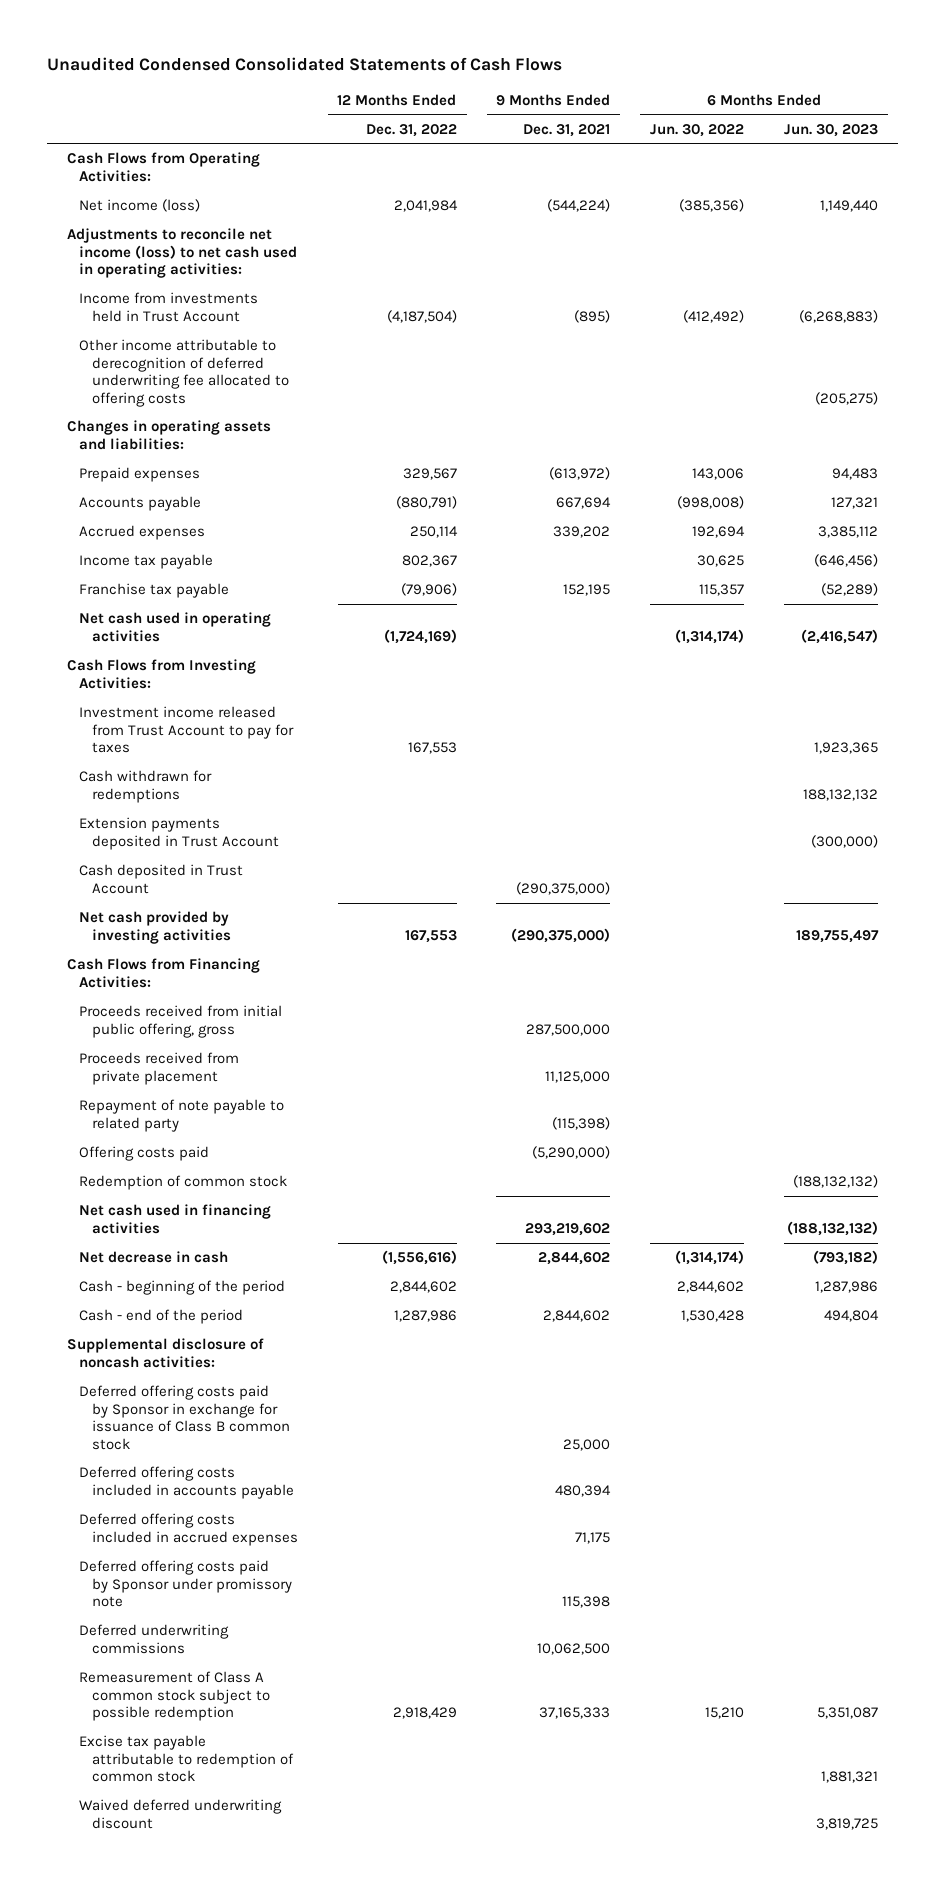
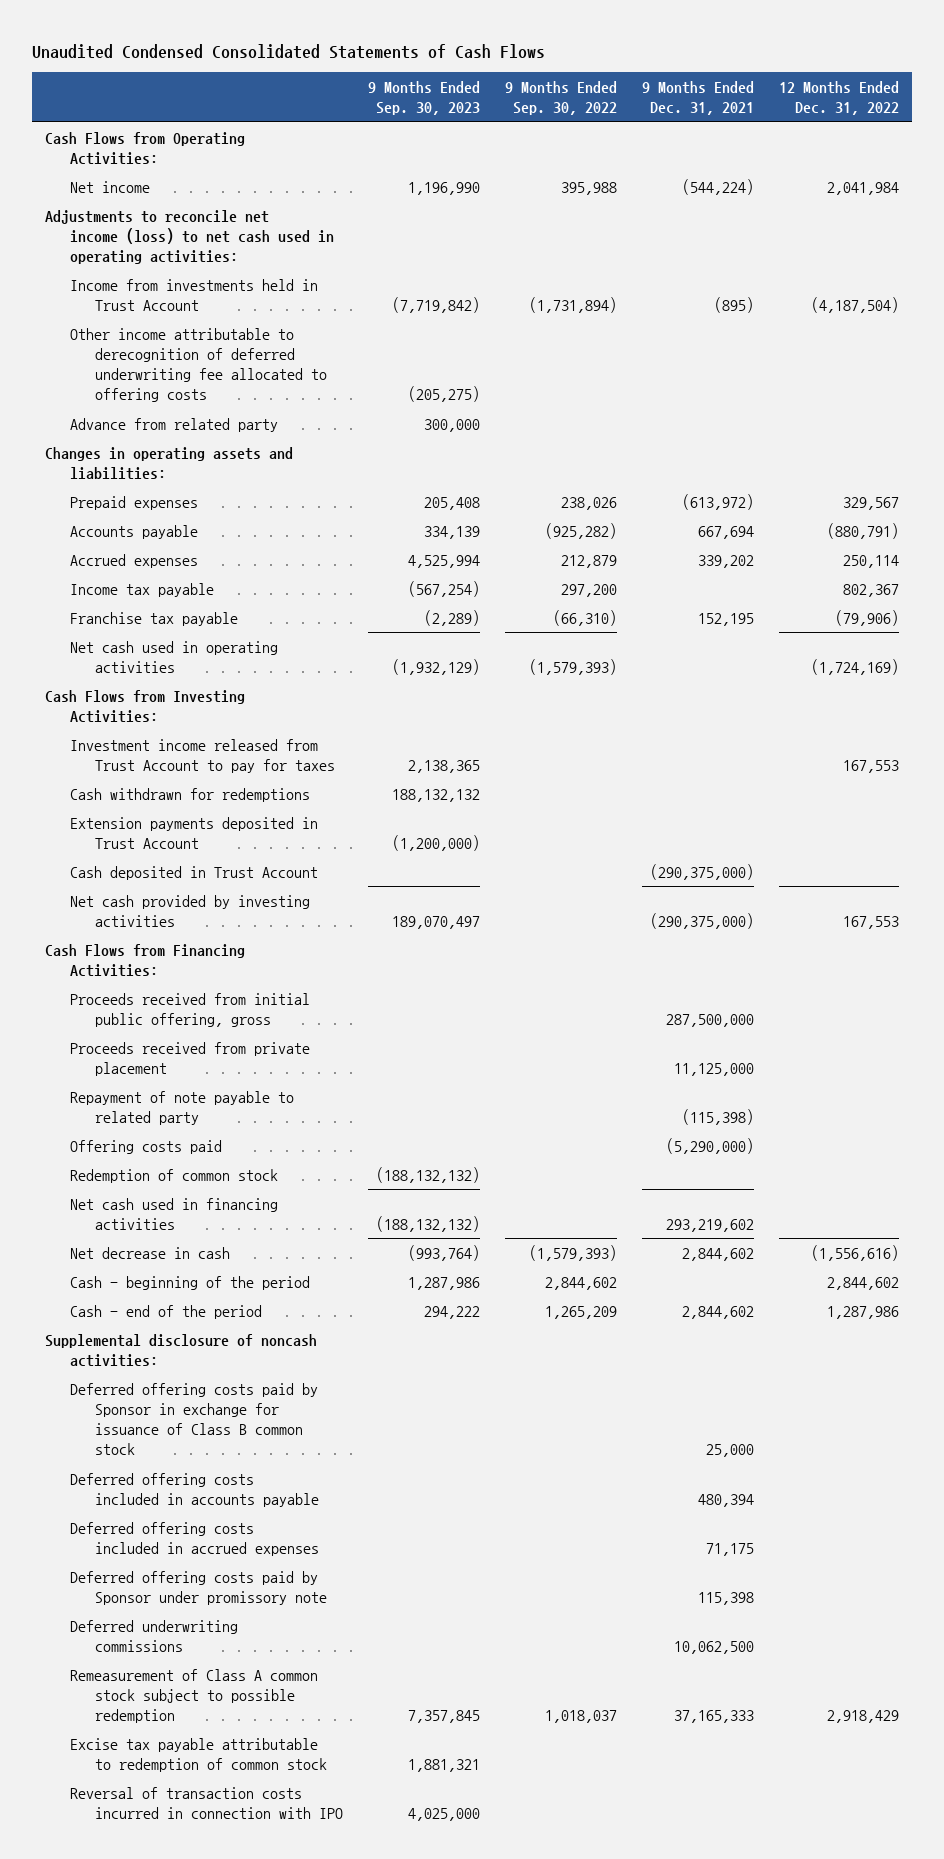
- | 12 Months Ended Dec. 31, 2022 | 9 Months Ended Dec. 31, 2021 | 6 Months Ended Jun. 30, 2022 | 6 Months Ended Jun. 30, 2023
+ | 9 Months Ended Sep. 30, 2023 | 9 Months Ended Sep. 30, 2022 | 9 Months Ended Dec. 31, 2021 | 12 Months Ended Dec. 31, 2022
- Net income (loss) | 2,041,984 | (544,224) | (385,356) | 1,149,440
+ Net income | 1,196,990 | 395,988 | (544,224) | 2,041,984
+ Advance from related party | 300,000 | | |
- Waived deferred underwriting discount | | | | 3,819,725
+ Reversal of transaction costs incurred in connection with IPO | 4,025,000 | | |

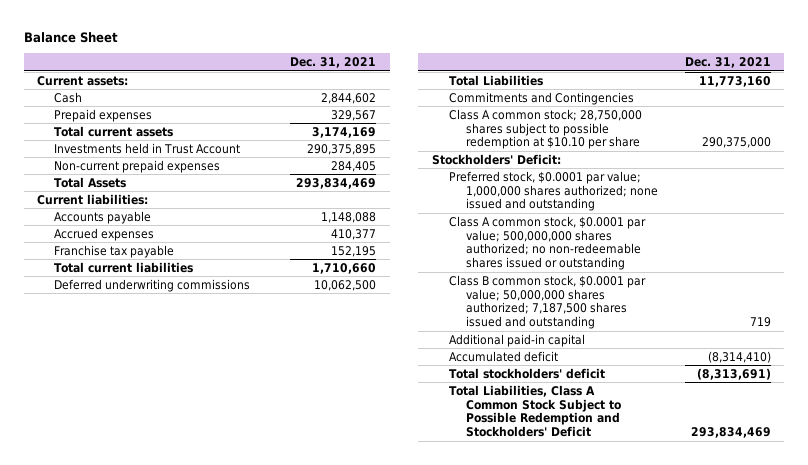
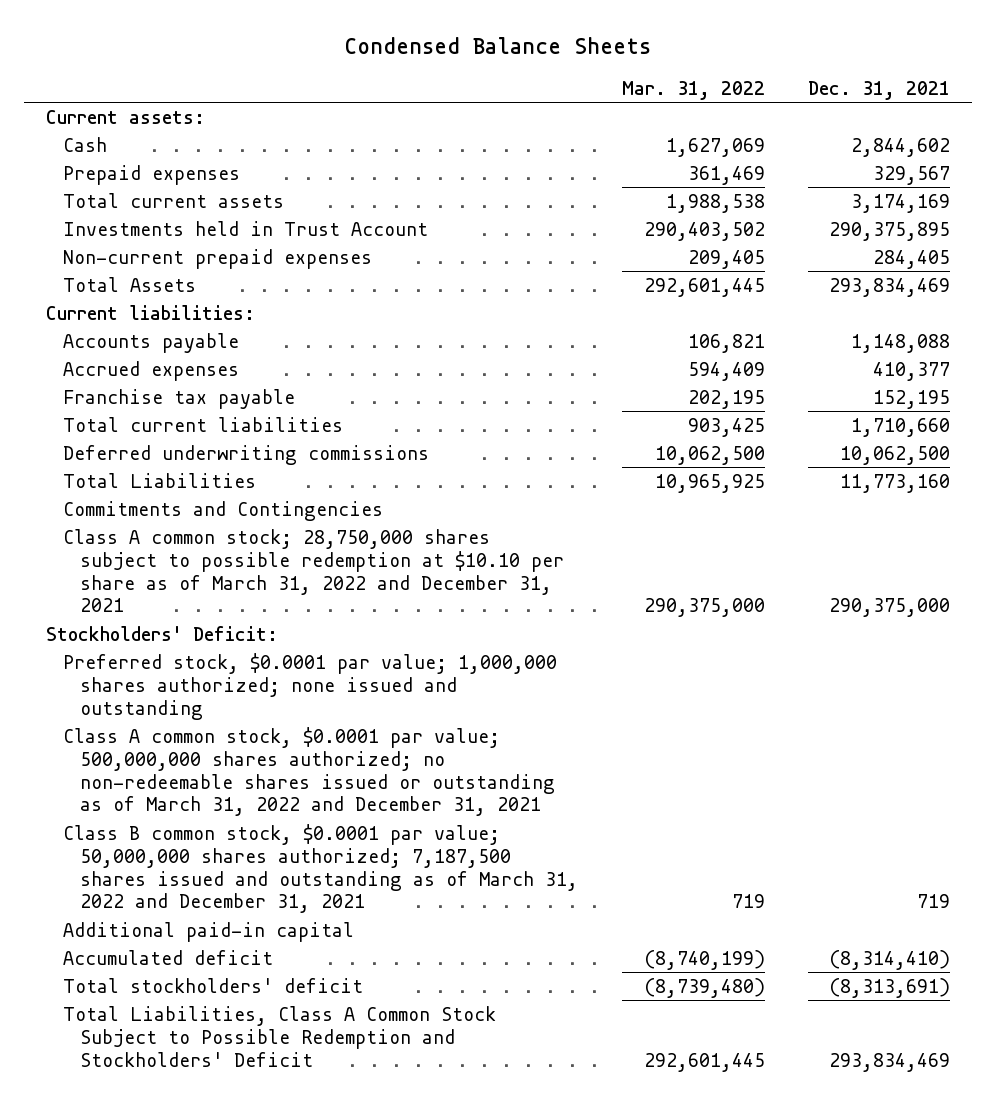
- Balance Sheet
+ Condensed Balance Sheets
- | Dec. 31, 2021
+ | Mar. 31, 2022 | Dec. 31, 2021
- Class A common stock; 28,750,000 shares subject to possible redemption at $10.10 per share | 290,375,000
+ Class A common stock; 28,750,000 shares subject to possible redemption at $10.10 per share as of March 31, 2022 and December 31, 2021 | 290,375,000 | 290,375,000
- Class A common stock, $0.0001 par value; 500,000,000 shares authorized; no non-redeemable shares issued or outstanding
- Class B common stock, $0.0001 par value; 50,000,000 shares authorized; 7,187,500 shares issued and outstanding | 719
+ Class A common stock, $0.0001 par value; 500,000,000 shares authorized; no non-redeemable shares issued or outstanding as of March 31, 2022 and December 31, 2021
+ Class B common stock, $0.0001 par value; 50,000,000 shares authorized; 7,187,500 shares issued and outstanding as of March 31, 2022 and December 31, 2021 | 719 | 719

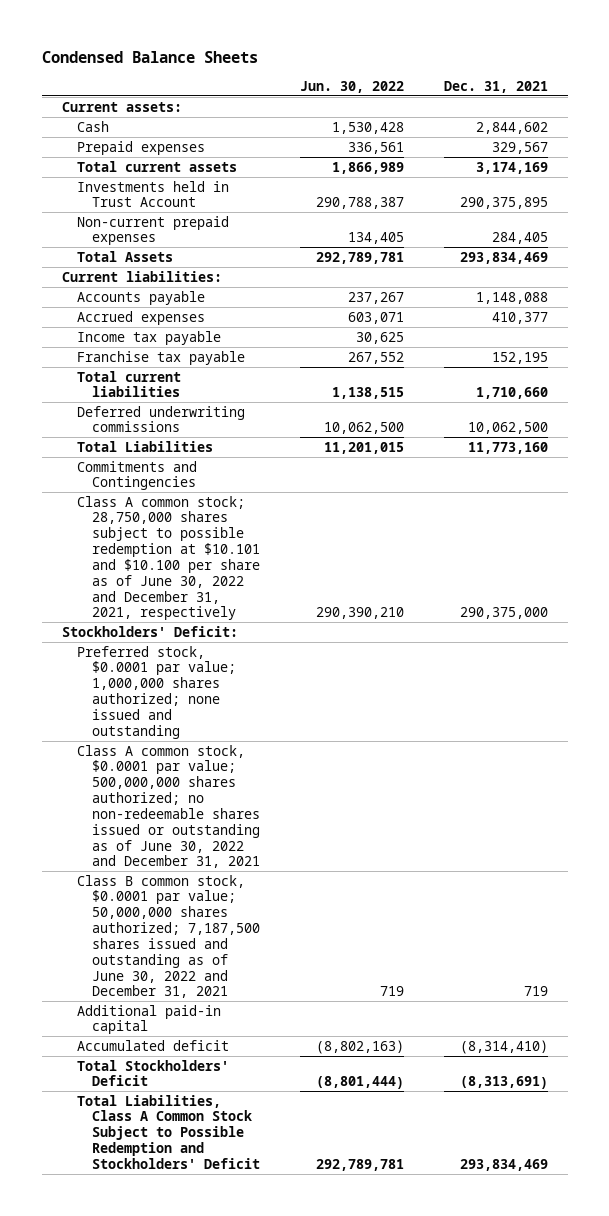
- | Mar. 31, 2022 | Dec. 31, 2021
+ | Jun. 30, 2022 | Dec. 31, 2021
+ Income tax payable | 30,625 |
- Class A common stock; 28,750,000 shares subject to possible redemption at $10.10 per share as of March 31, 2022 and December 31, 2021 | 290,375,000 | 290,375,000
+ Class A common stock; 28,750,000 shares subject to possible redemption at $10.101 and $10.100 per share as of June 30, 2022 and December 31, 2021, respectively | 290,390,210 | 290,375,000
- Class A common stock, $0.0001 par value; 500,000,000 shares authorized; no non-redeemable shares issued or outstanding as of March 31, 2022 and December 31, 2021
- Class B common stock, $0.0001 par value; 50,000,000 shares authorized; 7,187,500 shares issued and outstanding as of March 31, 2022 and December 31, 2021 | 719 | 719
+ Class A common stock, $0.0001 par value; 500,000,000 shares authorized; no non-redeemable shares issued or outstanding as of June 30, 2022 and December 31, 2021
+ Class B common stock, $0.0001 par value; 50,000,000 shares authorized; 7,187,500 shares issued and outstanding as of June 30, 2022 and December 31, 2021 | 719 | 719
- Total stockholders' deficit | (8,739,480) | (8,313,691)
+ Total Stockholders' Deficit | (8,801,444) | (8,313,691)

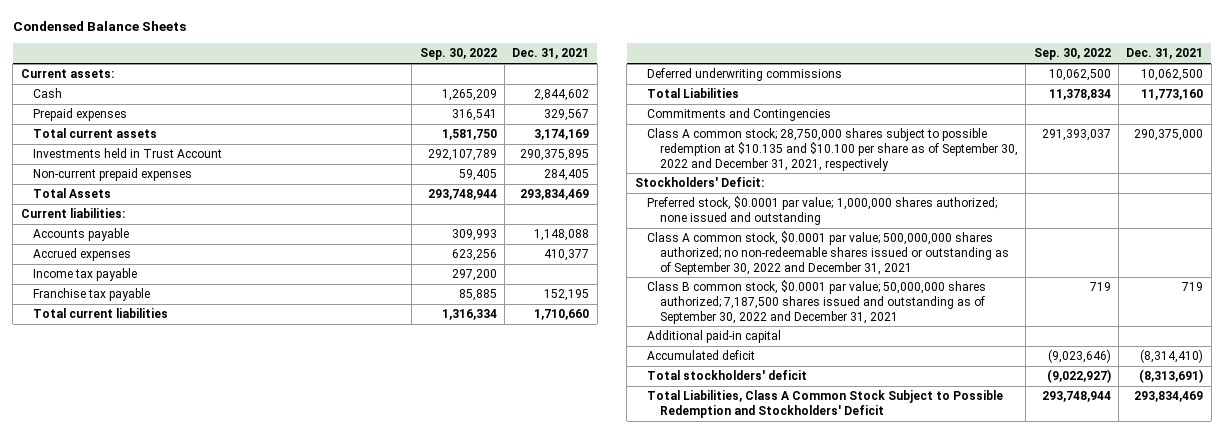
- | Jun. 30, 2022 | Dec. 31, 2021
+ | Sep. 30, 2022 | Dec. 31, 2021
- Class A common stock; 28,750,000 shares subject to possible redemption at $10.101 and $10.100 per share as of June 30, 2022 and December 31, 2021, respectively | 290,390,210 | 290,375,000
+ Class A common stock; 28,750,000 shares subject to possible redemption at $10.135 and $10.100 per share as of September 30, 2022 and December 31, 2021, respectively | 291,393,037 | 290,375,000
- Class A common stock, $0.0001 par value; 500,000,000 shares authorized; no non-redeemable shares issued or outstanding as of June 30, 2022 and December 31, 2021
- Class B common stock, $0.0001 par value; 50,000,000 shares authorized; 7,187,500 shares issued and outstanding as of June 30, 2022 and December 31, 2021 | 719 | 719
+ Class A common stock, $0.0001 par value; 500,000,000 shares authorized; no non-redeemable shares issued or outstanding as of September 30, 2022 and December 31, 2021
+ Class B common stock, $0.0001 par value; 50,000,000 shares authorized; 7,187,500 shares issued and outstanding as of September 30, 2022 and December 31, 2021 | 719 | 719
- Total Stockholders' Deficit | (8,801,444) | (8,313,691)
+ Total stockholders' deficit | (9,022,927) | (8,313,691)

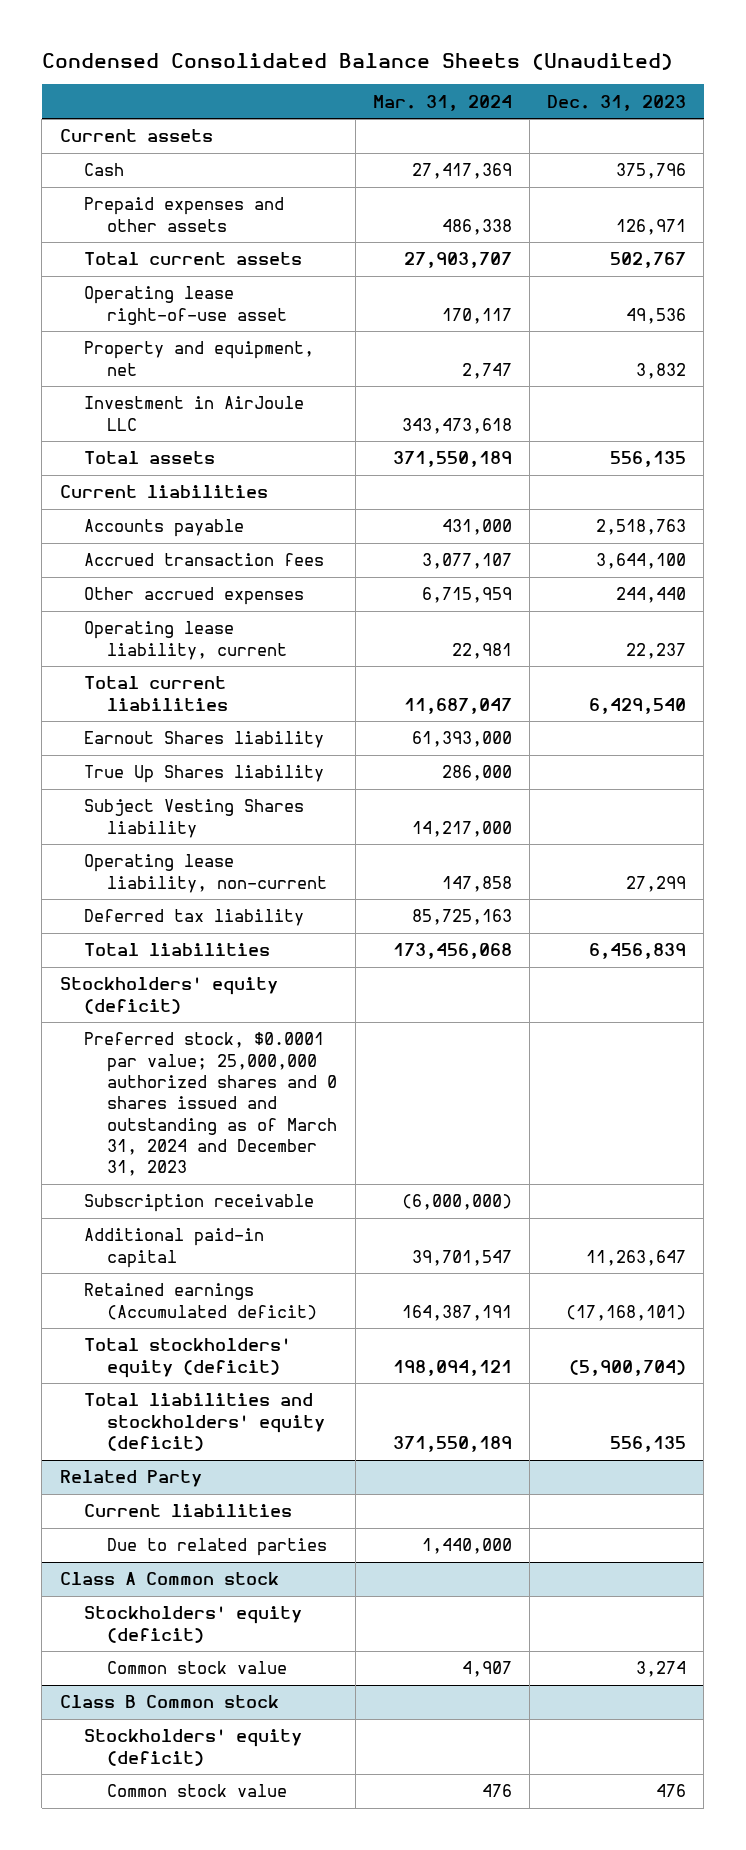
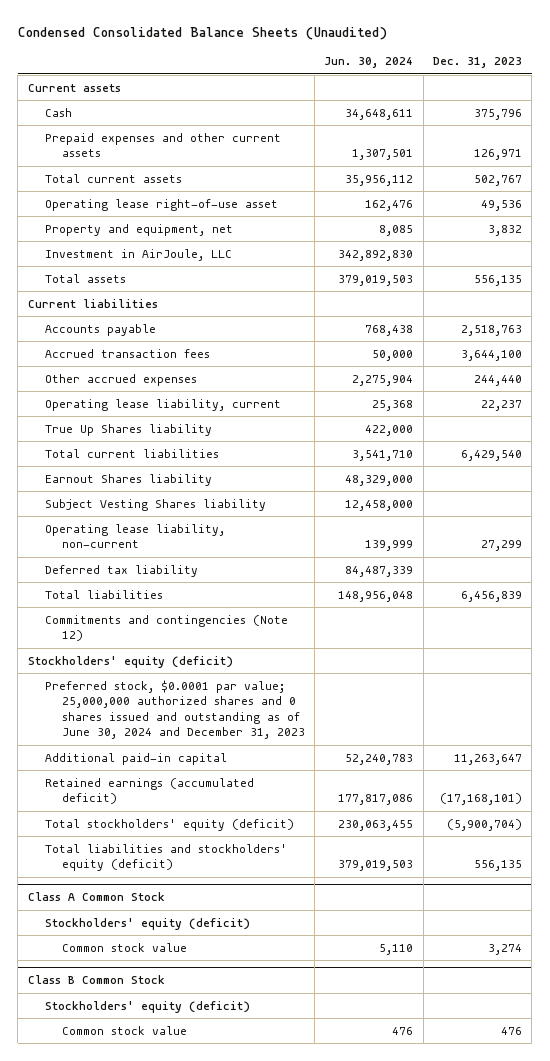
- | Mar. 31, 2024 | Dec. 31, 2023
+ | Jun. 30, 2024 | Dec. 31, 2023
- Prepaid expenses and other assets | 486,338 | 126,971
+ Prepaid expenses and other current assets | 1,307,501 | 126,971
- Investment in AirJoule LLC | 343,473,618 |
+ Investment in AirJoule, LLC | 342,892,830 |
moved up: True Up Shares liability | 422,000 |
+ Commitments and contingencies (Note 12)
- Preferred stock, $0.0001 par value; 25,000,000 authorized shares and 0 shares issued and outstanding as of March 31, 2024 and December 31, 2023
- Subscription receivable | (6,000,000) |
+ Preferred stock, $0.0001 par value; 25,000,000 authorized shares and 0 shares issued and outstanding as of June 30, 2024 and December 31, 2023
- Retained earnings (Accumulated deficit) | 164,387,191 | (17,168,101)
+ Retained earnings (accumulated deficit) | 177,817,086 | (17,168,101)
- Related Party
- Current liabilities
- Due to related parties | 1,440,000 |
- Class A Common stock
+ Class A Common Stock
- Class B Common stock
+ Class B Common Stock

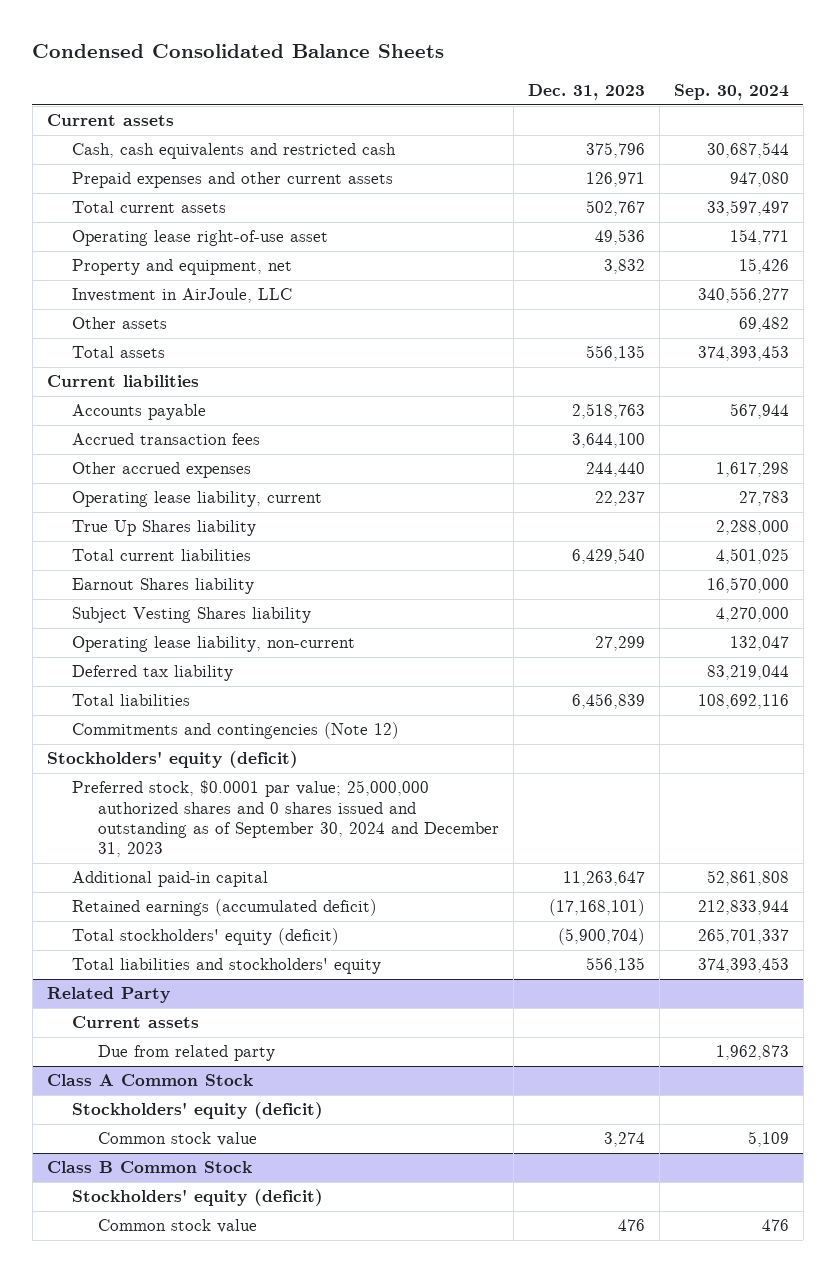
- Condensed Consolidated Balance Sheets (Unaudited)
+ Condensed Consolidated Balance Sheets
- | Jun. 30, 2024 | Dec. 31, 2023
+ | Dec. 31, 2023 | Sep. 30, 2024
- Cash | 34,648,611 | 375,796
+ Cash, cash equivalents and restricted cash | 375,796 | 30,687,544
+ Other assets | | 69,482
- Preferred stock, $0.0001 par value; 25,000,000 authorized shares and 0 shares issued and outstanding as of June 30, 2024 and December 31, 2023
+ Preferred stock, $0.0001 par value; 25,000,000 authorized shares and 0 shares issued and outstanding as of September 30, 2024 and December 31, 2023
- Total liabilities and stockholders' equity (deficit) | 379,019,503 | 556,135
+ Total liabilities and stockholders' equity | 556,135 | 374,393,453
+ Related Party
+ Current assets
+ Due from related party | | 1,962,873

